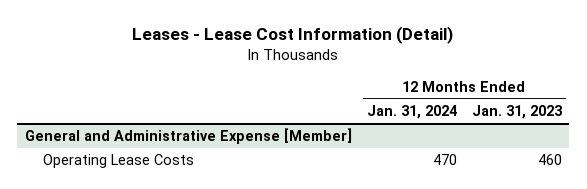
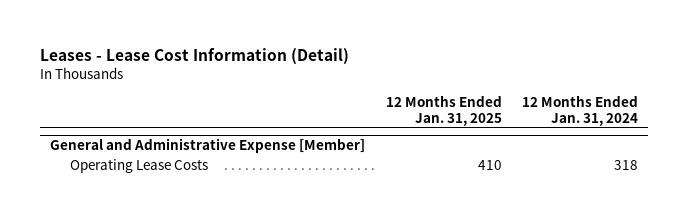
- | 12 Months Ended Jan. 31, 2024 | 12 Months Ended Jan. 31, 2023
+ | 12 Months Ended Jan. 31, 2025 | 12 Months Ended Jan. 31, 2024
@ General and Administrative Expense [Member]
- Operating Lease Costs | 470 | 460
+ Operating Lease Costs | 410 | 318

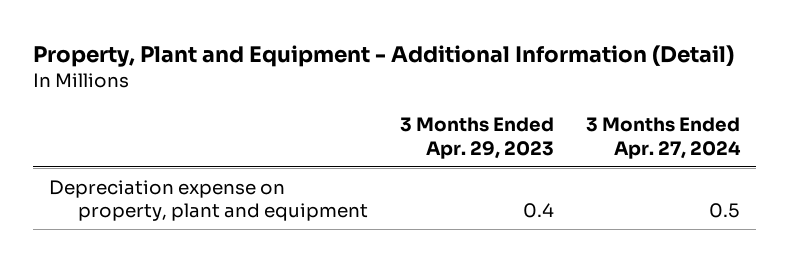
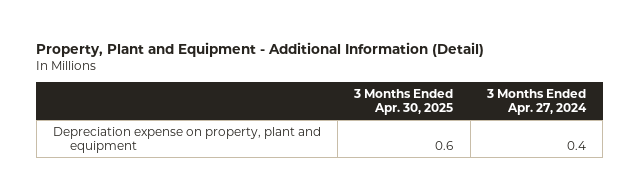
- | 3 Months Ended Apr. 29, 2023 | 3 Months Ended Apr. 27, 2024
+ | 3 Months Ended Apr. 30, 2025 | 3 Months Ended Apr. 27, 2024
- Depreciation expense on property, plant and equipment | 0.4 | 0.5
+ Depreciation expense on property, plant and equipment | 0.6 | 0.4

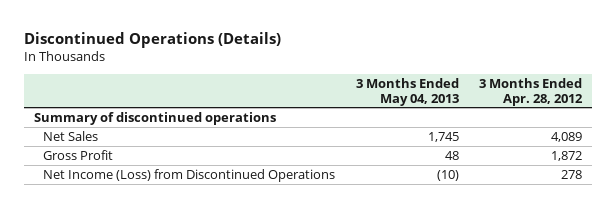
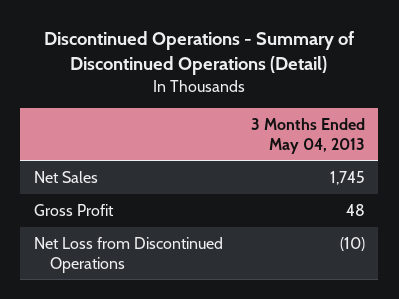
- Discontinued Operations (Details)
+ Discontinued Operations - Summary of Discontinued Operations (Detail)
- | 3 Months Ended May 04, 2013 | 3 Months Ended Apr. 28, 2012
+ | 3 Months Ended May 04, 2013
- Summary of discontinued operations
- Net Income (Loss) from Discontinued Operations | (10) | 278
+ Net Loss from Discontinued Operations | (10)

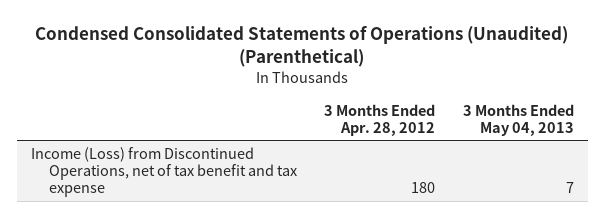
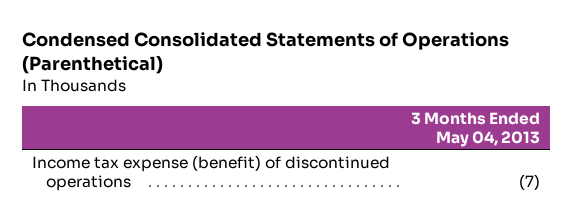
- Condensed Consolidated Statements of Operations (Unaudited) (Parenthetical)
+ Condensed Consolidated Statements of Operations (Parenthetical)
- | 3 Months Ended Apr. 28, 2012 | 3 Months Ended May 04, 2013
+ | 3 Months Ended May 04, 2013
- Income (Loss) from Discontinued Operations, net of tax benefit and tax expense | 180 | 7
+ Income tax expense (benefit) of discontinued operations | (7)

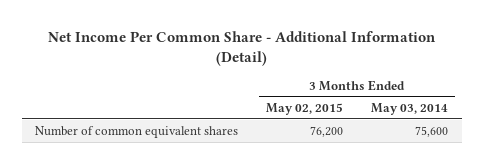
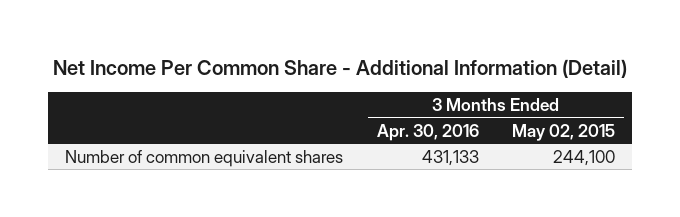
- | 3 Months Ended May 02, 2015 | 3 Months Ended May 03, 2014
+ | 3 Months Ended Apr. 30, 2016 | 3 Months Ended May 02, 2015
- Number of common equivalent shares | 76,200 | 75,600
+ Number of common equivalent shares | 431,133 | 244,100

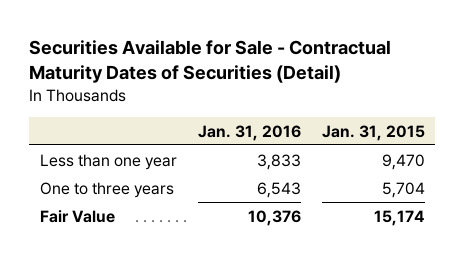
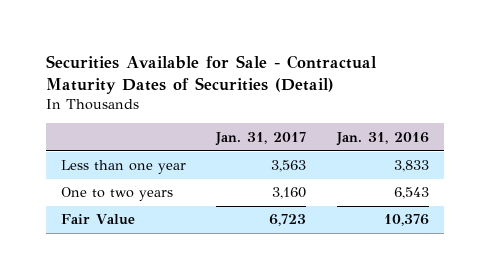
- | Jan. 31, 2016 | Jan. 31, 2015
+ | Jan. 31, 2017 | Jan. 31, 2016
- One to three years | 6,543 | 5,704
+ One to two years | 3,160 | 6,543

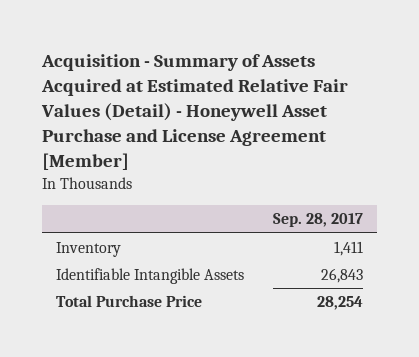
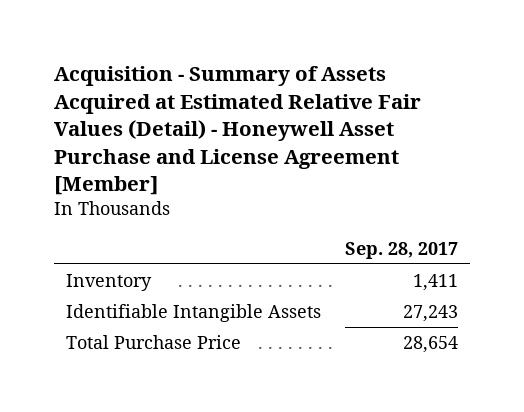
- Identifiable Intangible Assets | 26,843
- Total Purchase Price | 28,254
+ Identifiable Intangible Assets | 27,243
+ Total Purchase Price | 28,654

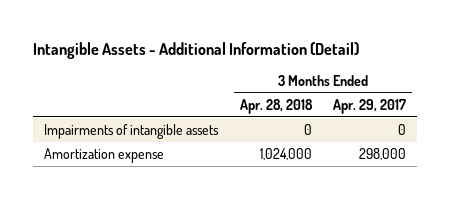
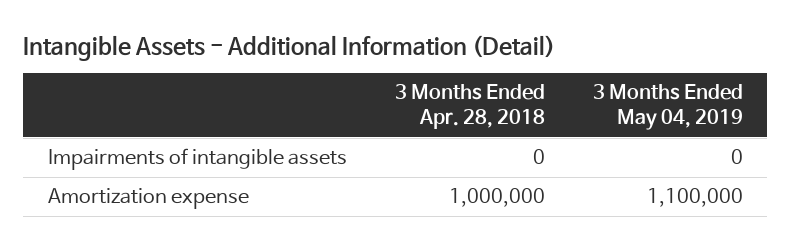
- | 3 Months Ended Apr. 28, 2018 | 3 Months Ended Apr. 29, 2017
+ | 3 Months Ended Apr. 28, 2018 | 3 Months Ended May 04, 2019
- Amortization expense | 1,024,000 | 298,000
+ Amortization expense | 1,000,000 | 1,100,000

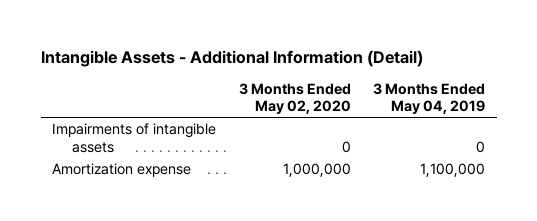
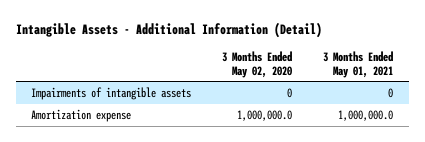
- | 3 Months Ended May 02, 2020 | 3 Months Ended May 04, 2019
+ | 3 Months Ended May 02, 2020 | 3 Months Ended May 01, 2021
- Amortization expense | 1,000,000 | 1,100,000
+ Amortization expense | 1,000,000.0 | 1,000,000.0

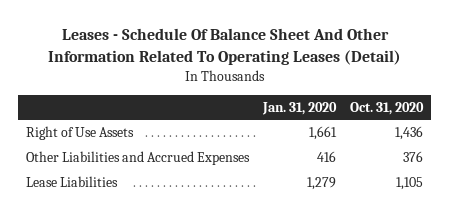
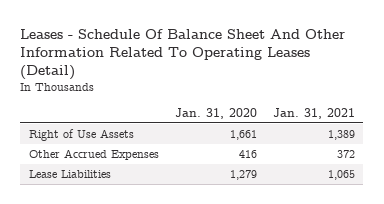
- | Jan. 31, 2020 | Oct. 31, 2020
+ | Jan. 31, 2020 | Jan. 31, 2021
- Other Liabilities and Accrued Expenses | 416 | 376
+ Other Accrued Expenses | 416 | 372

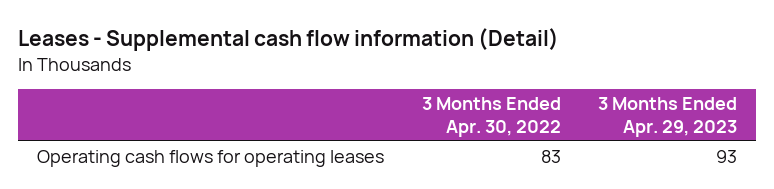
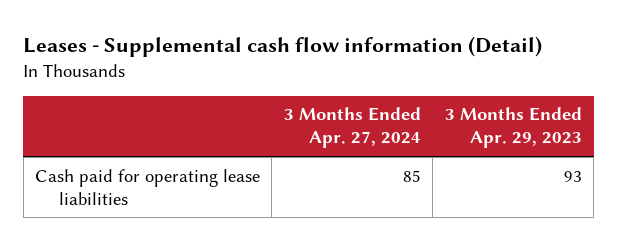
- | 3 Months Ended Apr. 30, 2022 | 3 Months Ended Apr. 29, 2023
+ | 3 Months Ended Apr. 27, 2024 | 3 Months Ended Apr. 29, 2023
- Operating cash flows for operating leases | 83 | 93
+ Cash paid for operating lease liabilities | 85 | 93

